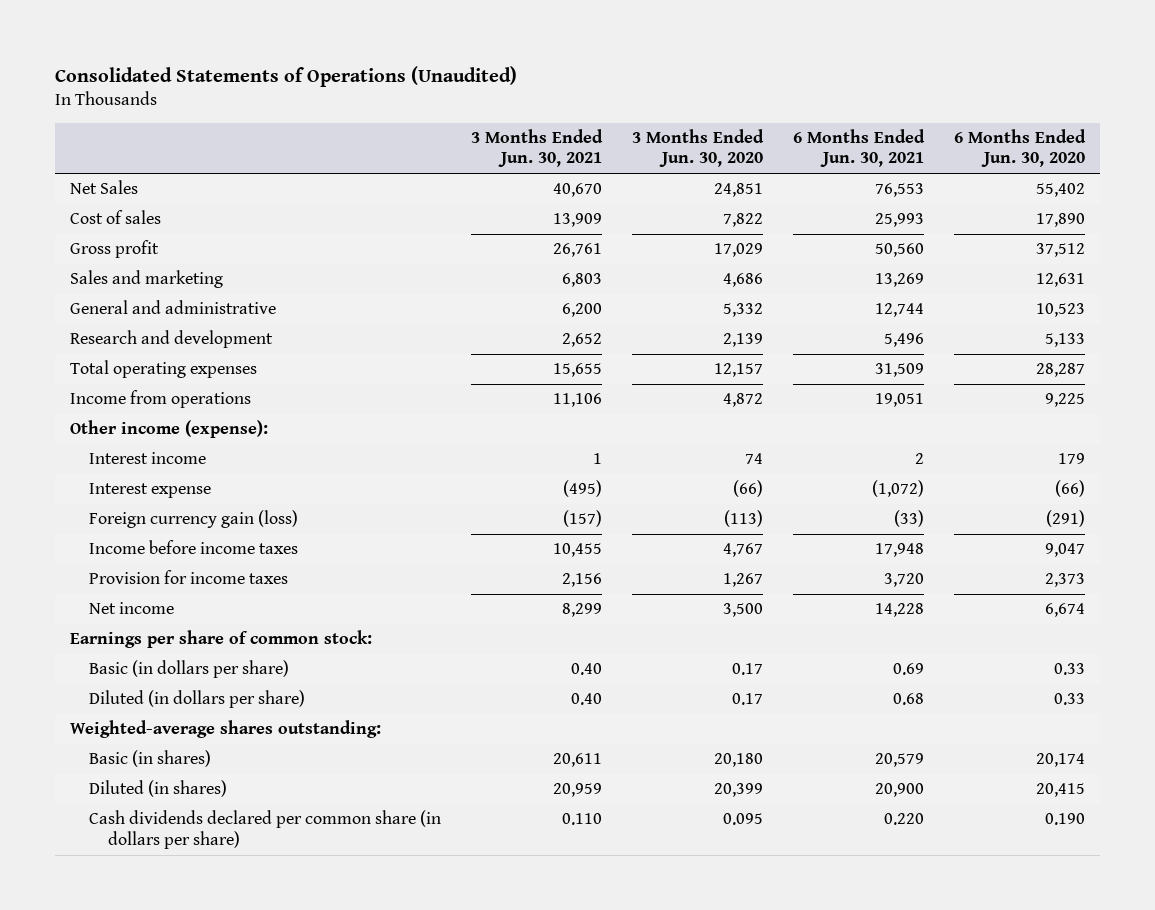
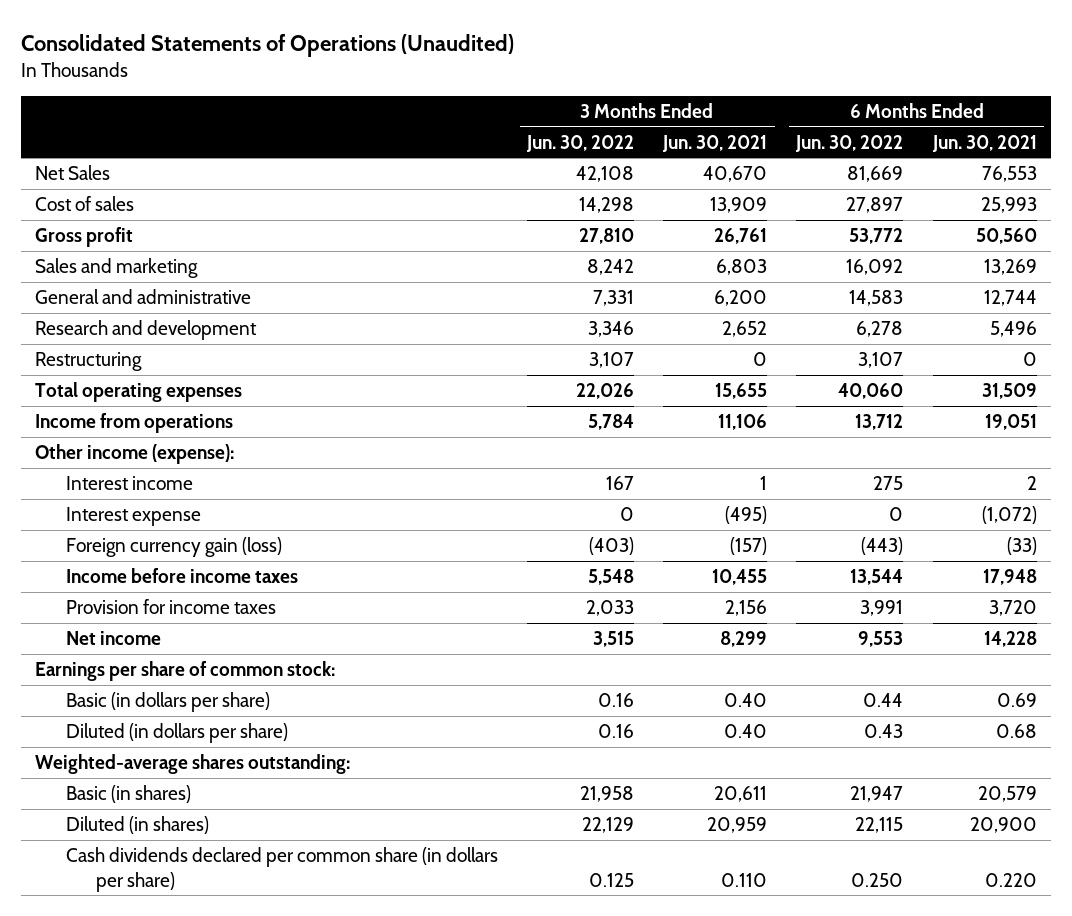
- | 3 Months Ended Jun. 30, 2021 | 3 Months Ended Jun. 30, 2020 | 6 Months Ended Jun. 30, 2021 | 6 Months Ended Jun. 30, 2020
+ | 3 Months Ended Jun. 30, 2022 | 3 Months Ended Jun. 30, 2021 | 6 Months Ended Jun. 30, 2022 | 6 Months Ended Jun. 30, 2021
+ Restructuring | 3,107 | 0 | 3,107 | 0

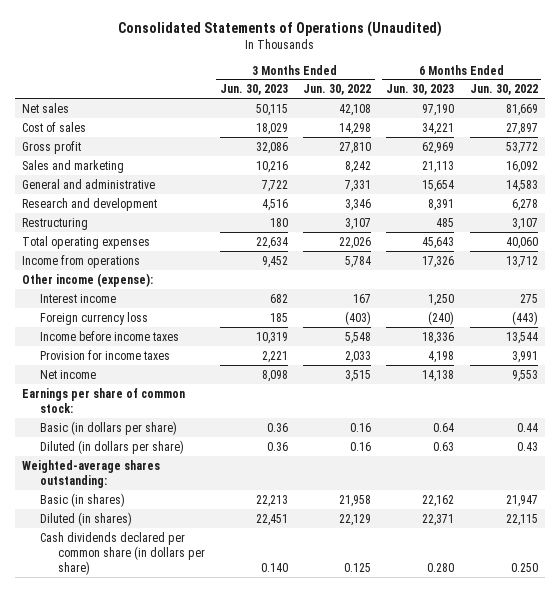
- | 3 Months Ended Jun. 30, 2022 | 3 Months Ended Jun. 30, 2021 | 6 Months Ended Jun. 30, 2022 | 6 Months Ended Jun. 30, 2021
+ | 3 Months Ended Jun. 30, 2023 | 3 Months Ended Jun. 30, 2022 | 6 Months Ended Jun. 30, 2023 | 6 Months Ended Jun. 30, 2022
- Net Sales | 42,108 | 40,670 | 81,669 | 76,553
+ Net sales | 50,115 | 42,108 | 97,190 | 81,669
- Interest expense | 0 | (495) | 0 | (1,072)
- Foreign currency gain (loss) | (403) | (157) | (443) | (33)
+ Foreign currency loss | 185 | (403) | (240) | (443)

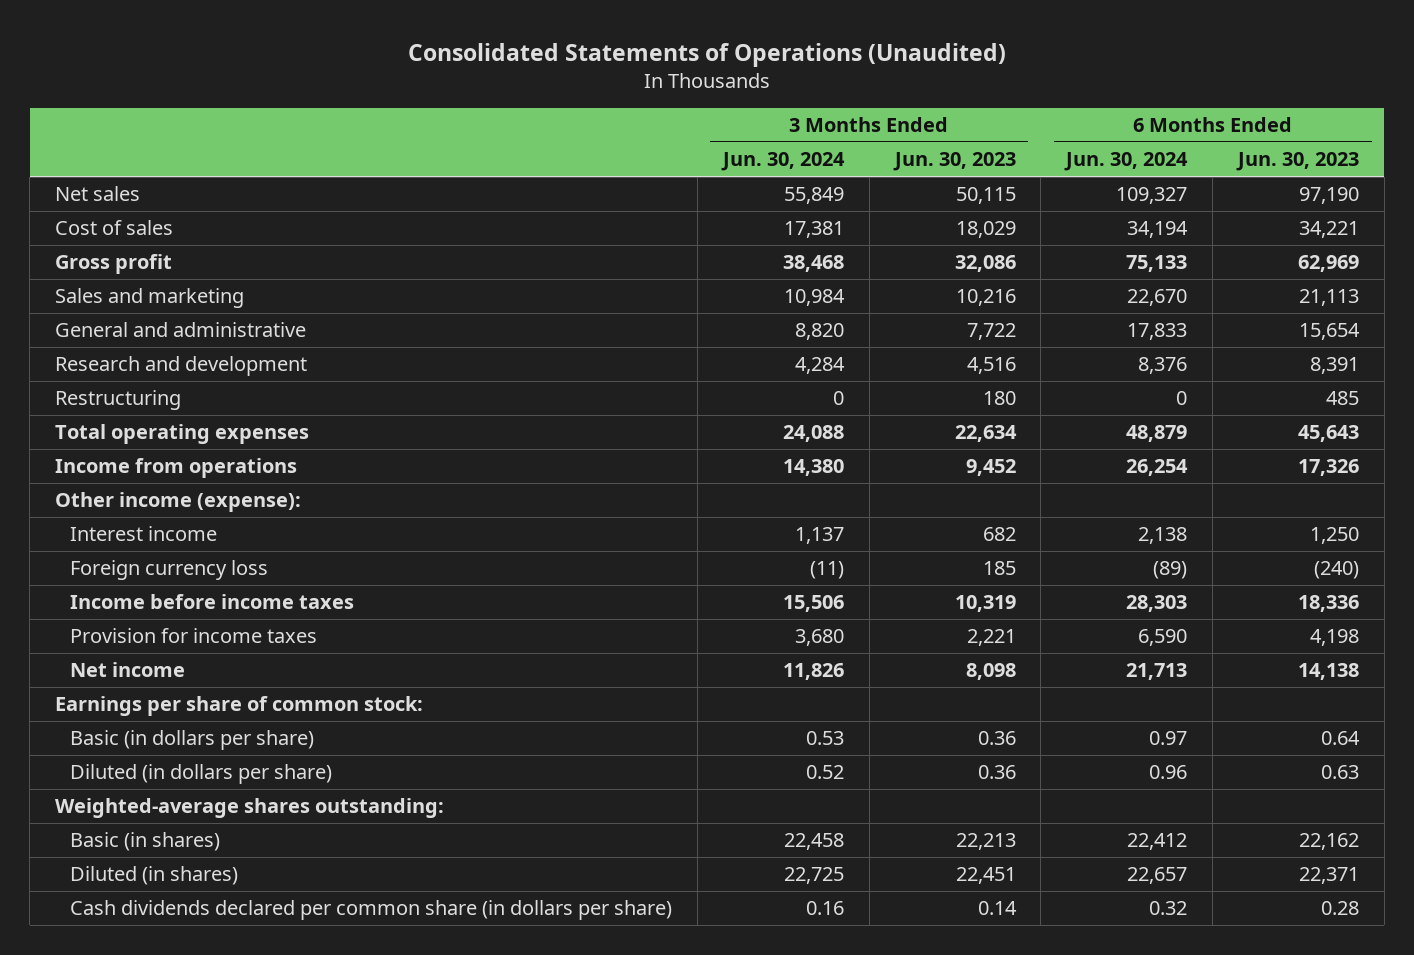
- | 3 Months Ended Jun. 30, 2023 | 3 Months Ended Jun. 30, 2022 | 6 Months Ended Jun. 30, 2023 | 6 Months Ended Jun. 30, 2022
+ | 3 Months Ended Jun. 30, 2024 | 3 Months Ended Jun. 30, 2023 | 6 Months Ended Jun. 30, 2024 | 6 Months Ended Jun. 30, 2023
- Cash dividends declared per common share (in dollars per share) | 0.140 | 0.125 | 0.280 | 0.250
+ Cash dividends declared per common share (in dollars per share) | 0.16 | 0.14 | 0.32 | 0.28

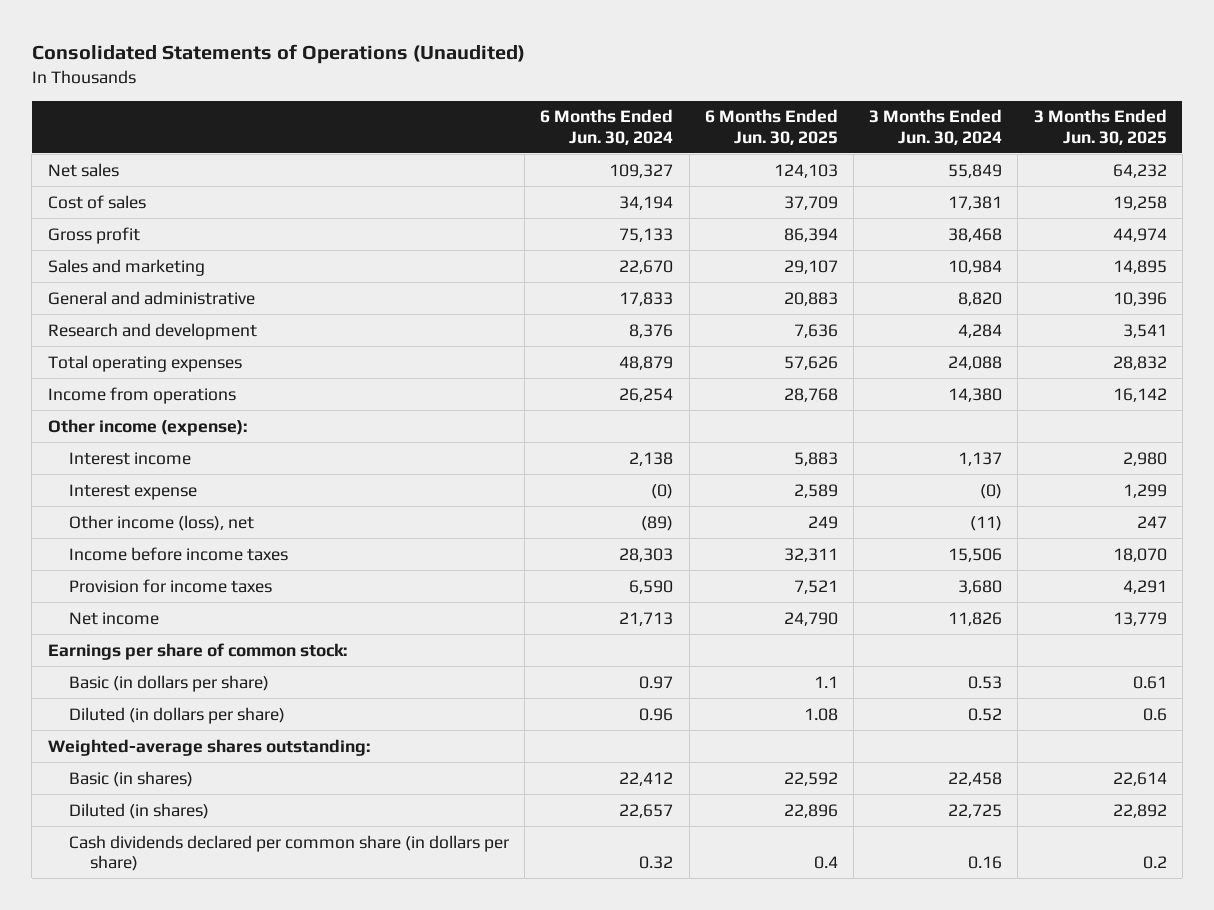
- | 3 Months Ended Jun. 30, 2024 | 3 Months Ended Jun. 30, 2023 | 6 Months Ended Jun. 30, 2024 | 6 Months Ended Jun. 30, 2023
+ | 6 Months Ended Jun. 30, 2024 | 6 Months Ended Jun. 30, 2025 | 3 Months Ended Jun. 30, 2024 | 3 Months Ended Jun. 30, 2025
- Restructuring | 0 | 180 | 0 | 485
- Foreign currency loss | (11) | 185 | (89) | (240)
+ Interest expense | (0) | 2,589 | (0) | 1,299
+ Other income (loss), net | (89) | 249 | (11) | 247

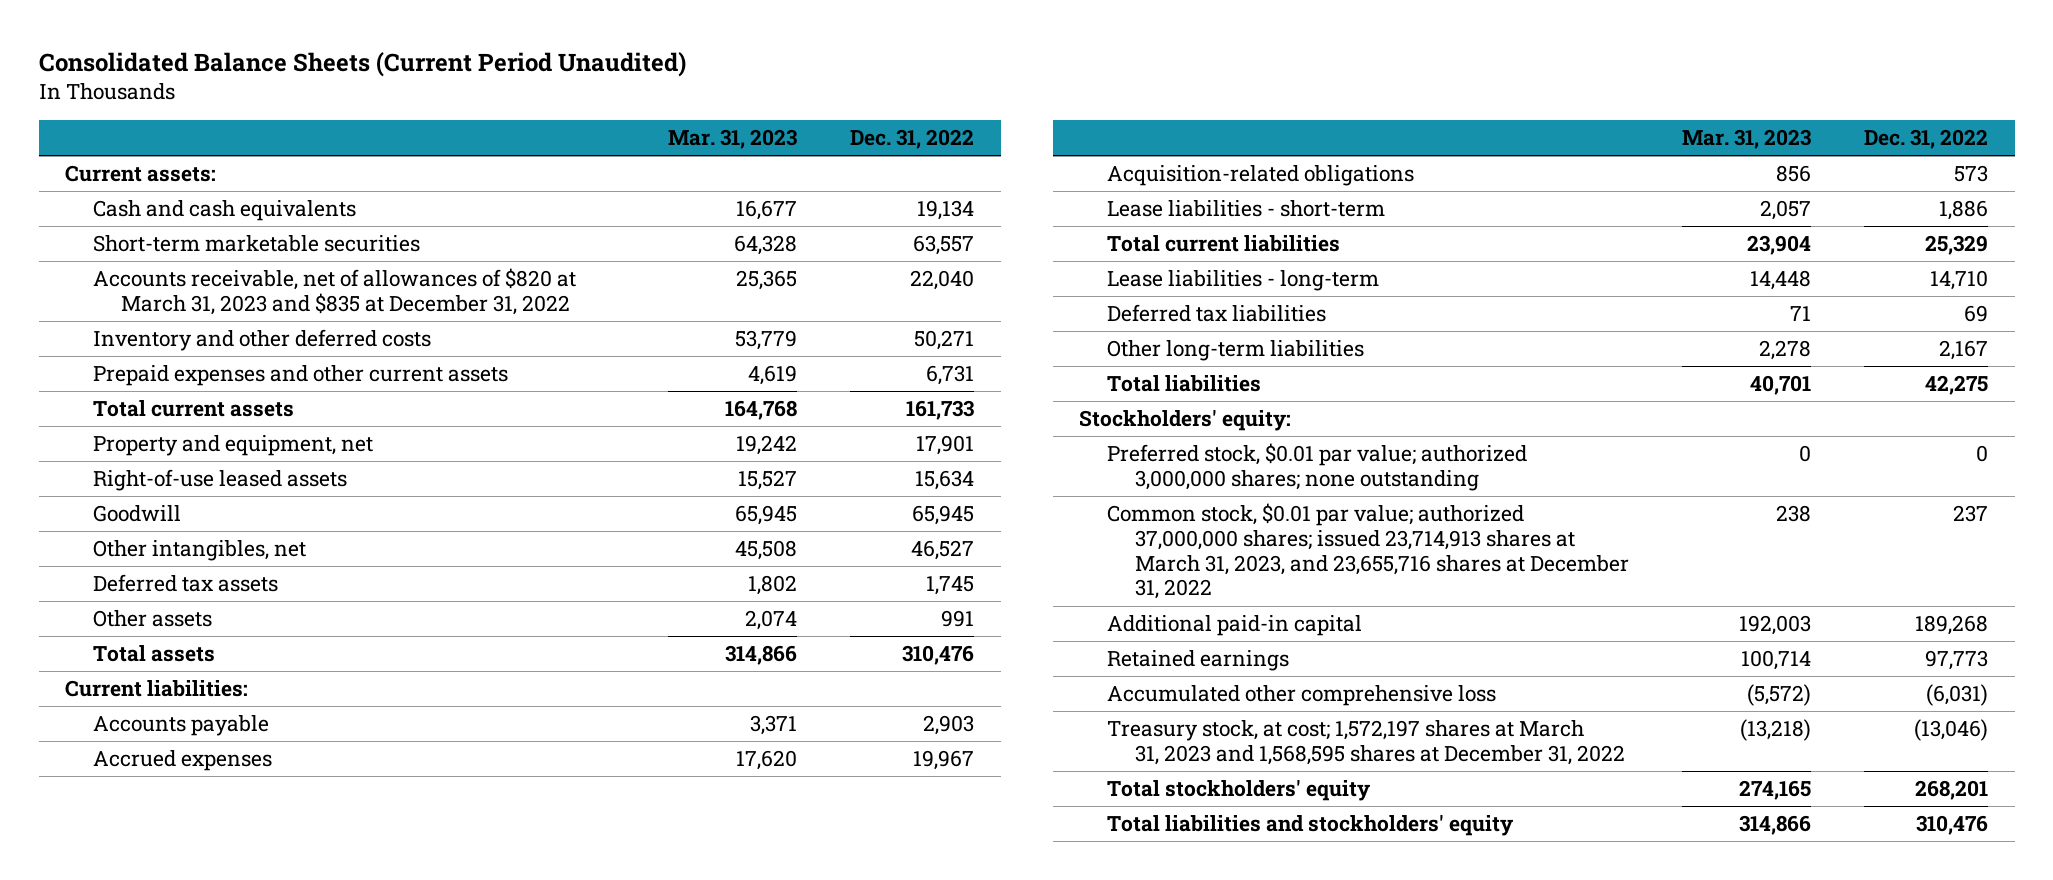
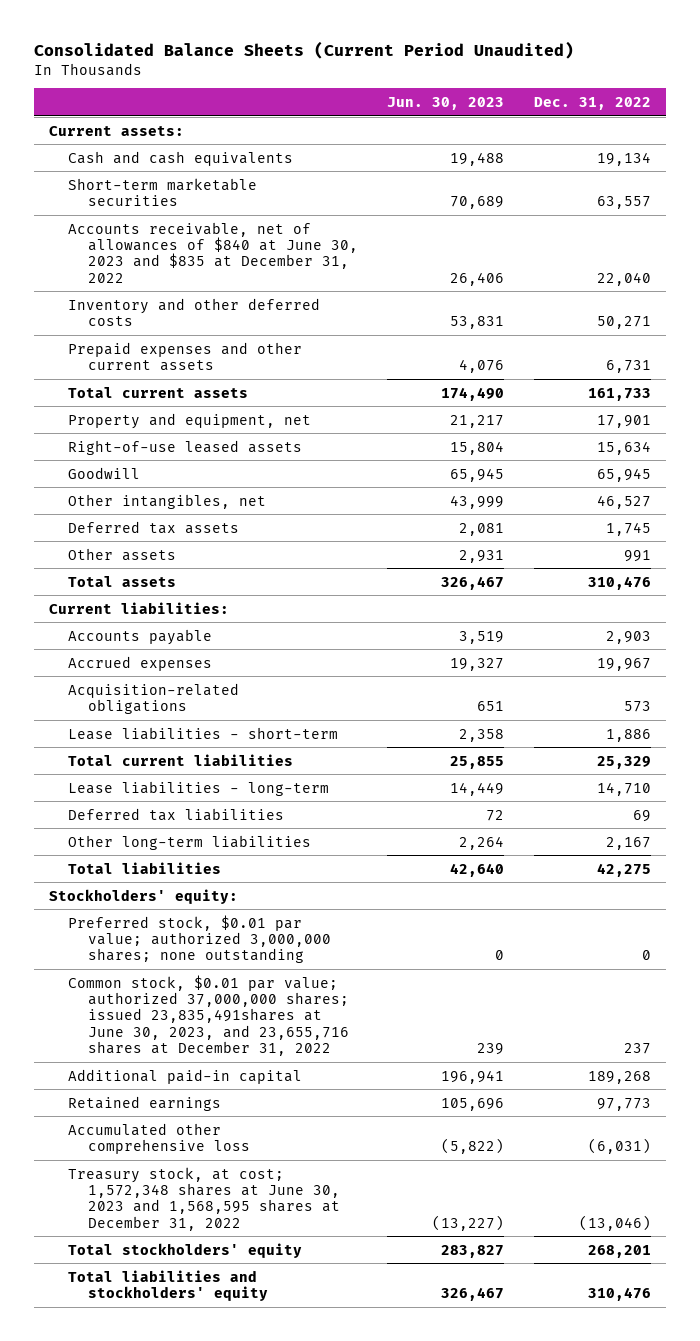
- | Mar. 31, 2023 | Dec. 31, 2022
+ | Jun. 30, 2023 | Dec. 31, 2022
- Accounts receivable, net of allowances of $820 at March 31, 2023 and $835 at December 31, 2022 | 25,365 | 22,040
+ Accounts receivable, net of allowances of $840 at June 30, 2023 and $835 at December 31, 2022 | 26,406 | 22,040
- Common stock, $0.01 par value; authorized 37,000,000 shares; issued 23,714,913 shares at March 31, 2023, and 23,655,716 shares at December 31, 2022 | 238 | 237
+ Common stock, $0.01 par value; authorized 37,000,000 shares; issued 23,835,491shares at June 30, 2023, and 23,655,716 shares at December 31, 2022 | 239 | 237
- Treasury stock, at cost; 1,572,197 shares at March 31, 2023 and 1,568,595 shares at December 31, 2022 | (13,218) | (13,046)
+ Treasury stock, at cost; 1,572,348 shares at June 30, 2023 and 1,568,595 shares at December 31, 2022 | (13,227) | (13,046)

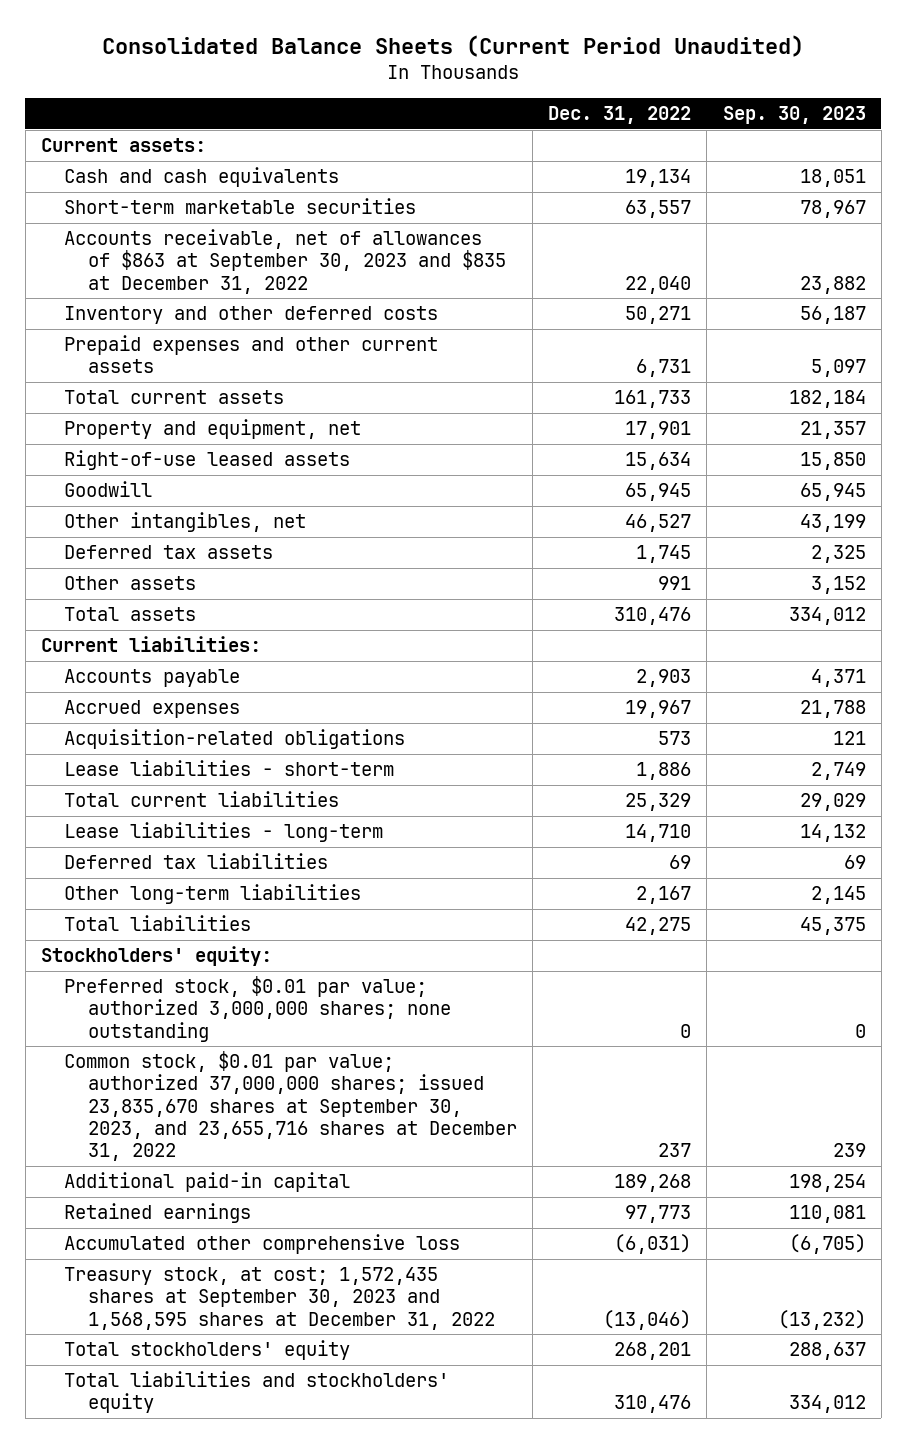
- | Jun. 30, 2023 | Dec. 31, 2022
+ | Dec. 31, 2022 | Sep. 30, 2023
- Accounts receivable, net of allowances of $840 at June 30, 2023 and $835 at December 31, 2022 | 26,406 | 22,040
+ Accounts receivable, net of allowances of $863 at September 30, 2023 and $835 at December 31, 2022 | 22,040 | 23,882
- Common stock, $0.01 par value; authorized 37,000,000 shares; issued 23,835,491shares at June 30, 2023, and 23,655,716 shares at December 31, 2022 | 239 | 237
+ Common stock, $0.01 par value; authorized 37,000,000 shares; issued 23,835,670 shares at September 30, 2023, and 23,655,716 shares at December 31, 2022 | 237 | 239
- Treasury stock, at cost; 1,572,348 shares at June 30, 2023 and 1,568,595 shares at December 31, 2022 | (13,227) | (13,046)
+ Treasury stock, at cost; 1,572,435 shares at September 30, 2023 and 1,568,595 shares at December 31, 2022 | (13,046) | (13,232)

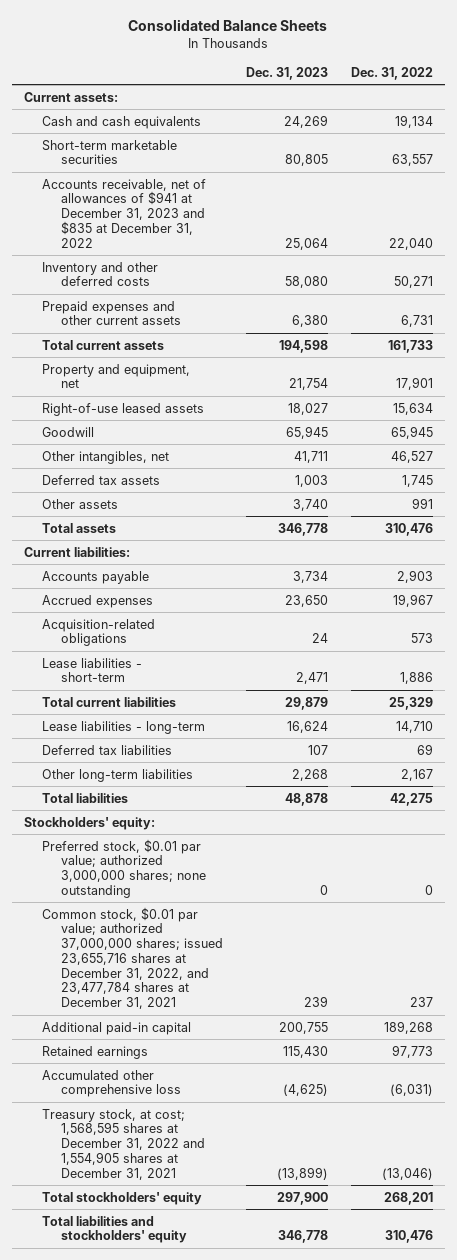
- Consolidated Balance Sheets (Current Period Unaudited)
+ Consolidated Balance Sheets
- | Dec. 31, 2022 | Sep. 30, 2023
+ | Dec. 31, 2023 | Dec. 31, 2022
- Accounts receivable, net of allowances of $863 at September 30, 2023 and $835 at December 31, 2022 | 22,040 | 23,882
+ Accounts receivable, net of allowances of $941 at December 31, 2023 and $835 at December 31, 2022 | 25,064 | 22,040
- Common stock, $0.01 par value; authorized 37,000,000 shares; issued 23,835,670 shares at September 30, 2023, and 23,655,716 shares at December 31, 2022 | 237 | 239
+ Common stock, $0.01 par value; authorized 37,000,000 shares; issued 23,655,716 shares at December 31, 2022, and 23,477,784 shares at December 31, 2021 | 239 | 237
- Treasury stock, at cost; 1,572,435 shares at September 30, 2023 and 1,568,595 shares at December 31, 2022 | (13,046) | (13,232)
+ Treasury stock, at cost; 1,568,595 shares at December 31, 2022 and 1,554,905 shares at December 31, 2021 | (13,899) | (13,046)

